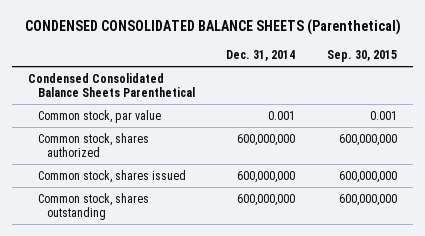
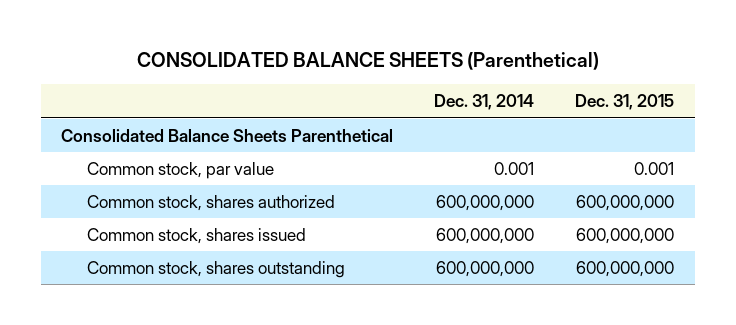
- CONDENSED CONSOLIDATED BALANCE SHEETS (Parenthetical)
+ CONSOLIDATED BALANCE SHEETS (Parenthetical)
- | Dec. 31, 2014 | Sep. 30, 2015
+ | Dec. 31, 2014 | Dec. 31, 2015
- Condensed Consolidated Balance Sheets Parenthetical
+ Consolidated Balance Sheets Parenthetical

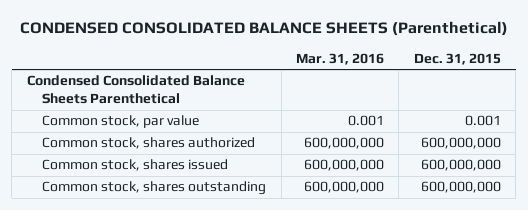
- CONSOLIDATED BALANCE SHEETS (Parenthetical)
+ CONDENSED CONSOLIDATED BALANCE SHEETS (Parenthetical)
- | Dec. 31, 2014 | Dec. 31, 2015
+ | Mar. 31, 2016 | Dec. 31, 2015
- Consolidated Balance Sheets Parenthetical
+ Condensed Consolidated Balance Sheets Parenthetical

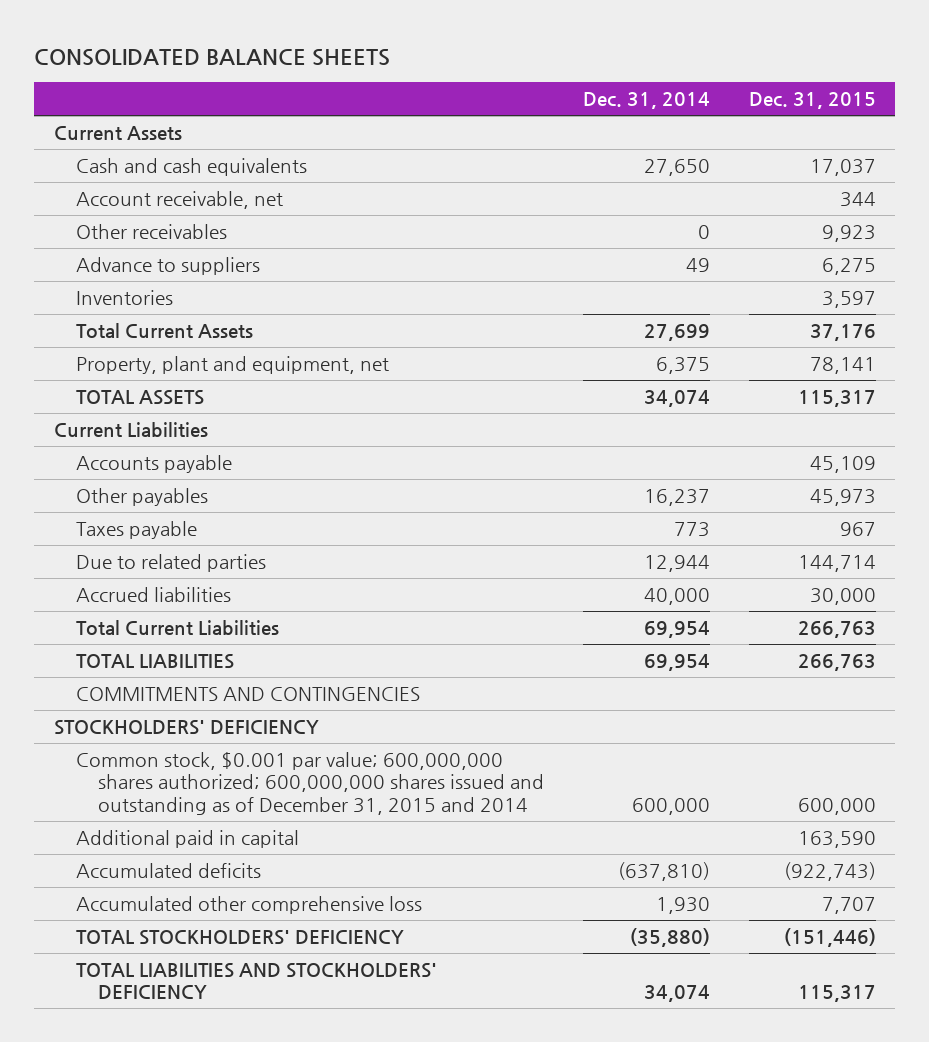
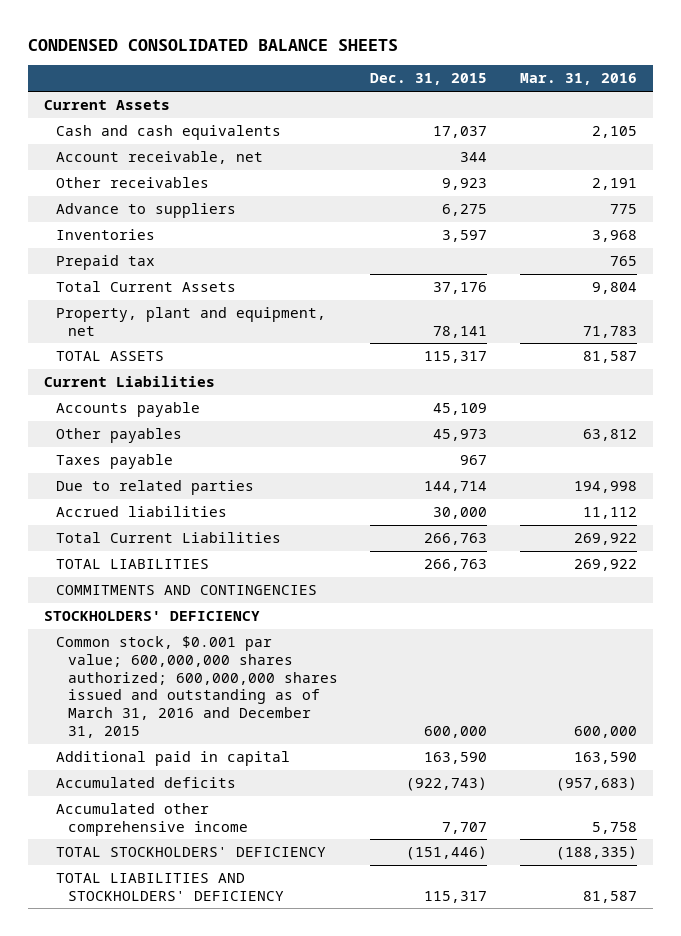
- CONSOLIDATED BALANCE SHEETS
+ CONDENSED CONSOLIDATED BALANCE SHEETS
- | Dec. 31, 2014 | Dec. 31, 2015
+ | Dec. 31, 2015 | Mar. 31, 2016
+ Prepaid tax | | 765
- Common stock, $0.001 par value; 600,000,000 shares authorized; 600,000,000 shares issued and outstanding as of December 31, 2015 and 2014 | 600,000 | 600,000
+ Common stock, $0.001 par value; 600,000,000 shares authorized; 600,000,000 shares issued and outstanding as of March 31, 2016 and December 31, 2015 | 600,000 | 600,000
- Accumulated other comprehensive loss | 1,930 | 7,707
+ Accumulated other comprehensive income | 7,707 | 5,758

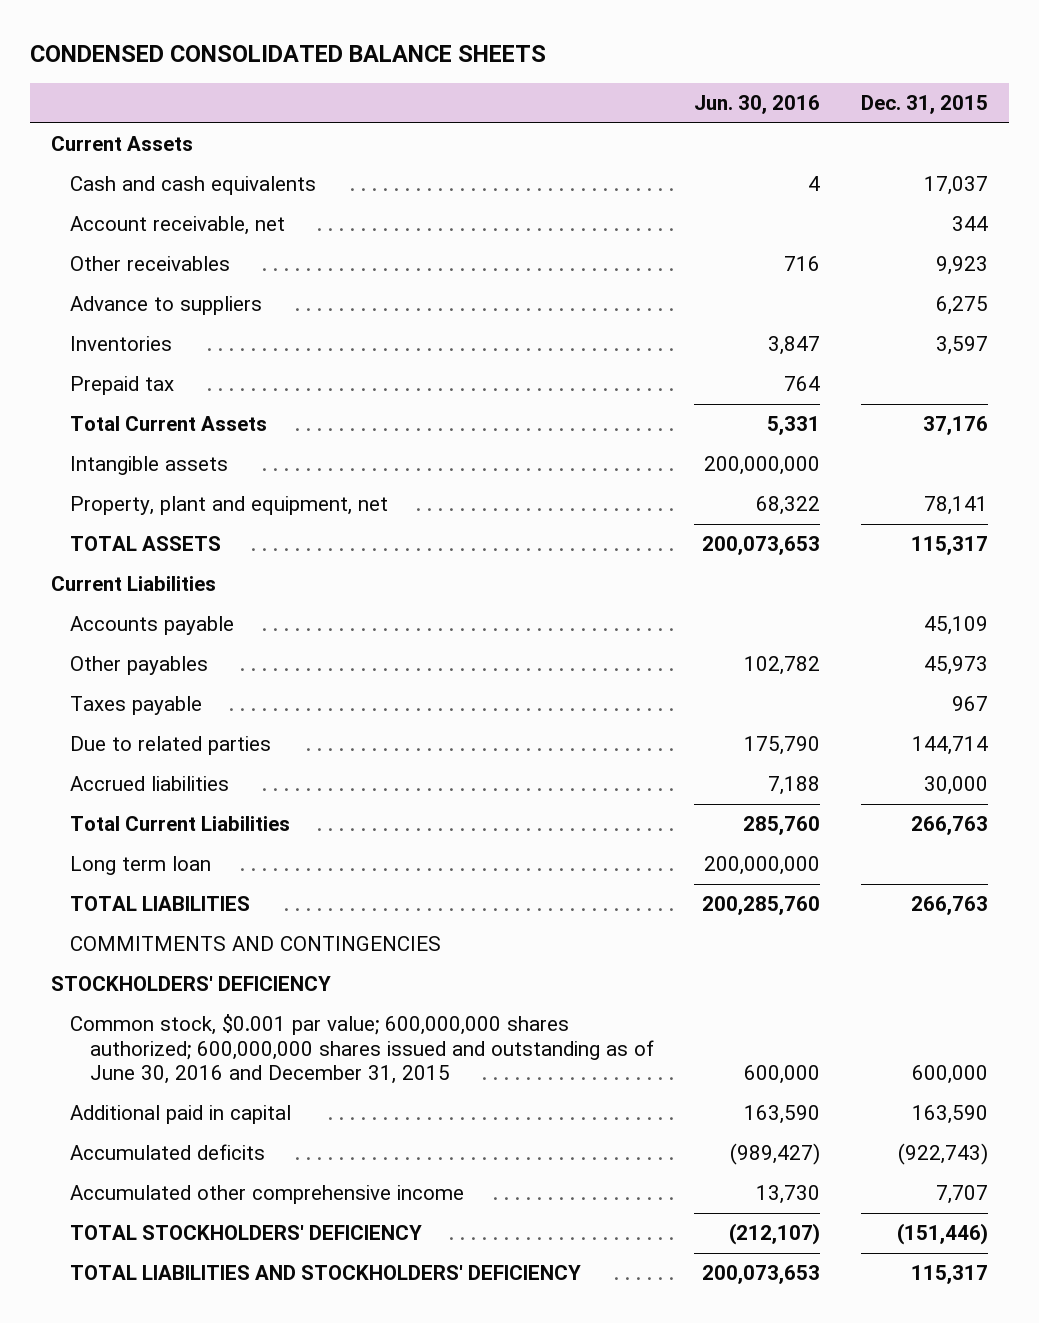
- | Dec. 31, 2015 | Mar. 31, 2016
+ | Jun. 30, 2016 | Dec. 31, 2015
+ Intangible assets | 200,000,000 |
+ Long term loan | 200,000,000 |
- Common stock, $0.001 par value; 600,000,000 shares authorized; 600,000,000 shares issued and outstanding as of March 31, 2016 and December 31, 2015 | 600,000 | 600,000
+ Common stock, $0.001 par value; 600,000,000 shares authorized; 600,000,000 shares issued and outstanding as of June 30, 2016 and December 31, 2015 | 600,000 | 600,000

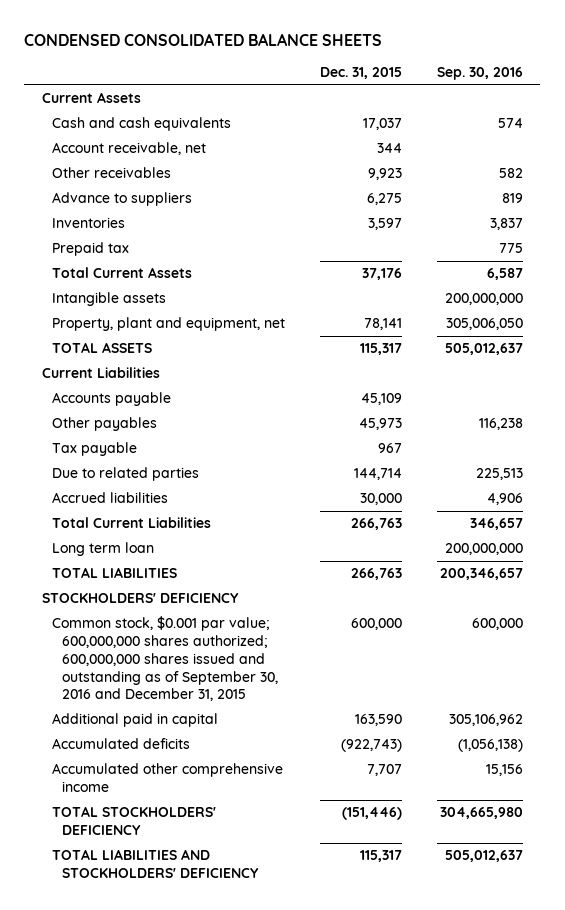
- | Jun. 30, 2016 | Dec. 31, 2015
+ | Dec. 31, 2015 | Sep. 30, 2016
- Taxes payable | | 967
+ Tax payable | 967 |
- COMMITMENTS AND CONTINGENCIES
- Common stock, $0.001 par value; 600,000,000 shares authorized; 600,000,000 shares issued and outstanding as of June 30, 2016 and December 31, 2015 | 600,000 | 600,000
+ Common stock, $0.001 par value; 600,000,000 shares authorized; 600,000,000 shares issued and outstanding as of September 30, 2016 and December 31, 2015 | 600,000 | 600,000

